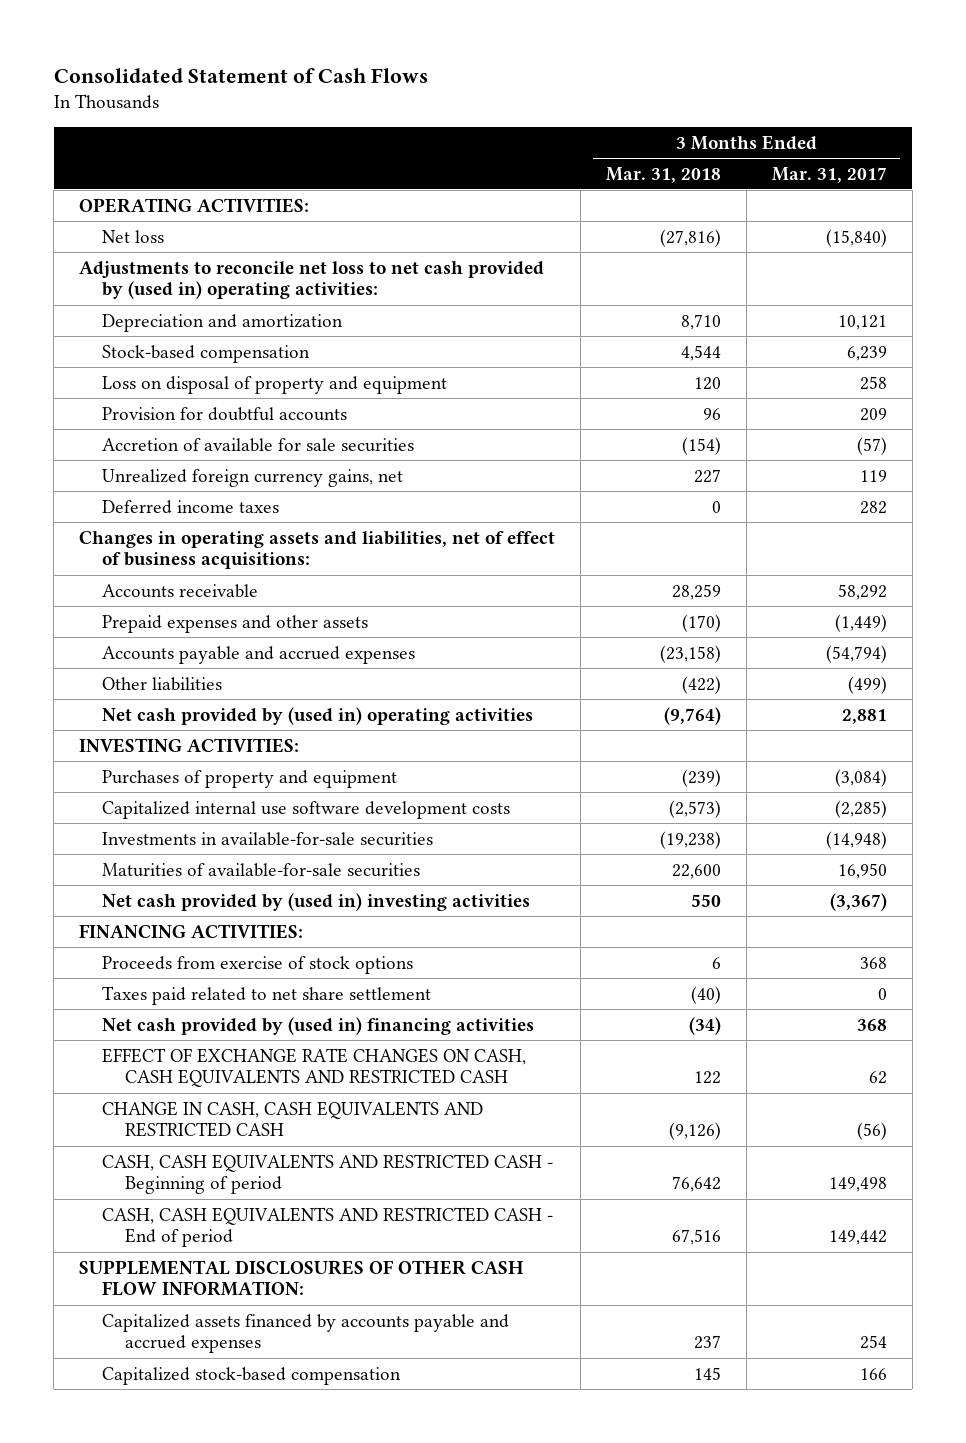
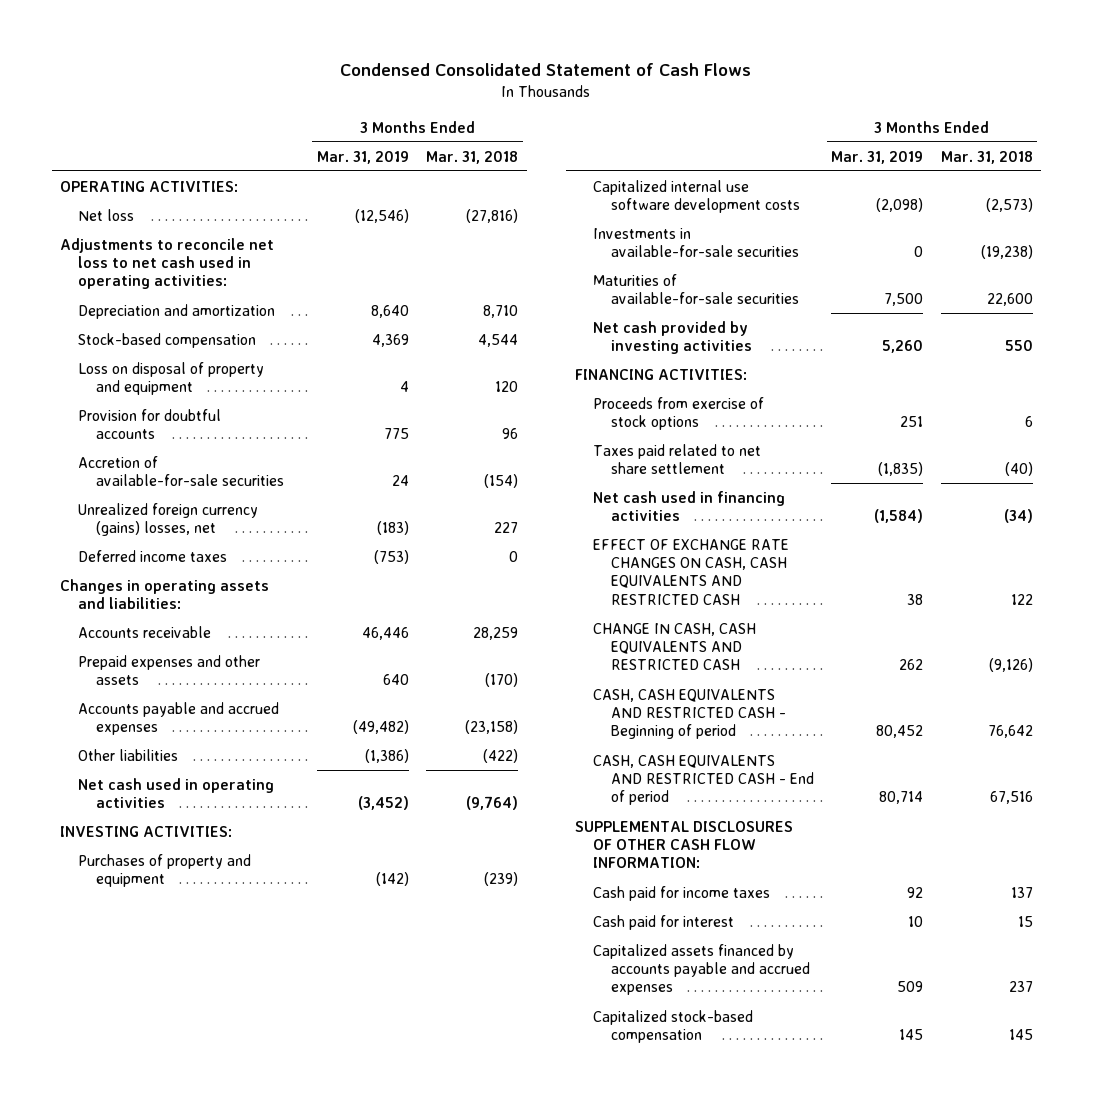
- Consolidated Statement of Cash Flows
+ Condensed Consolidated Statement of Cash Flows
- | 3 Months Ended Mar. 31, 2018 | 3 Months Ended Mar. 31, 2017
+ | 3 Months Ended Mar. 31, 2019 | 3 Months Ended Mar. 31, 2018
- Adjustments to reconcile net loss to net cash provided by (used in) operating activities:
+ Adjustments to reconcile net loss to net cash used in operating activities:
- Accretion of available for sale securities | (154) | (57)
- Unrealized foreign currency gains, net | 227 | 119
+ Accretion of available-for-sale securities | 24 | (154)
+ Unrealized foreign currency (gains) losses, net | (183) | 227
- Changes in operating assets and liabilities, net of effect of business acquisitions:
+ Changes in operating assets and liabilities:
- Net cash provided by (used in) operating activities | (9,764) | 2,881
+ Net cash used in operating activities | (3,452) | (9,764)
- Net cash provided by (used in) investing activities | 550 | (3,367)
+ Net cash provided by investing activities | 5,260 | 550
- Net cash provided by (used in) financing activities | (34) | 368
+ Net cash used in financing activities | (1,584) | (34)
+ Cash paid for income taxes | 92 | 137
+ Cash paid for interest | 10 | 15

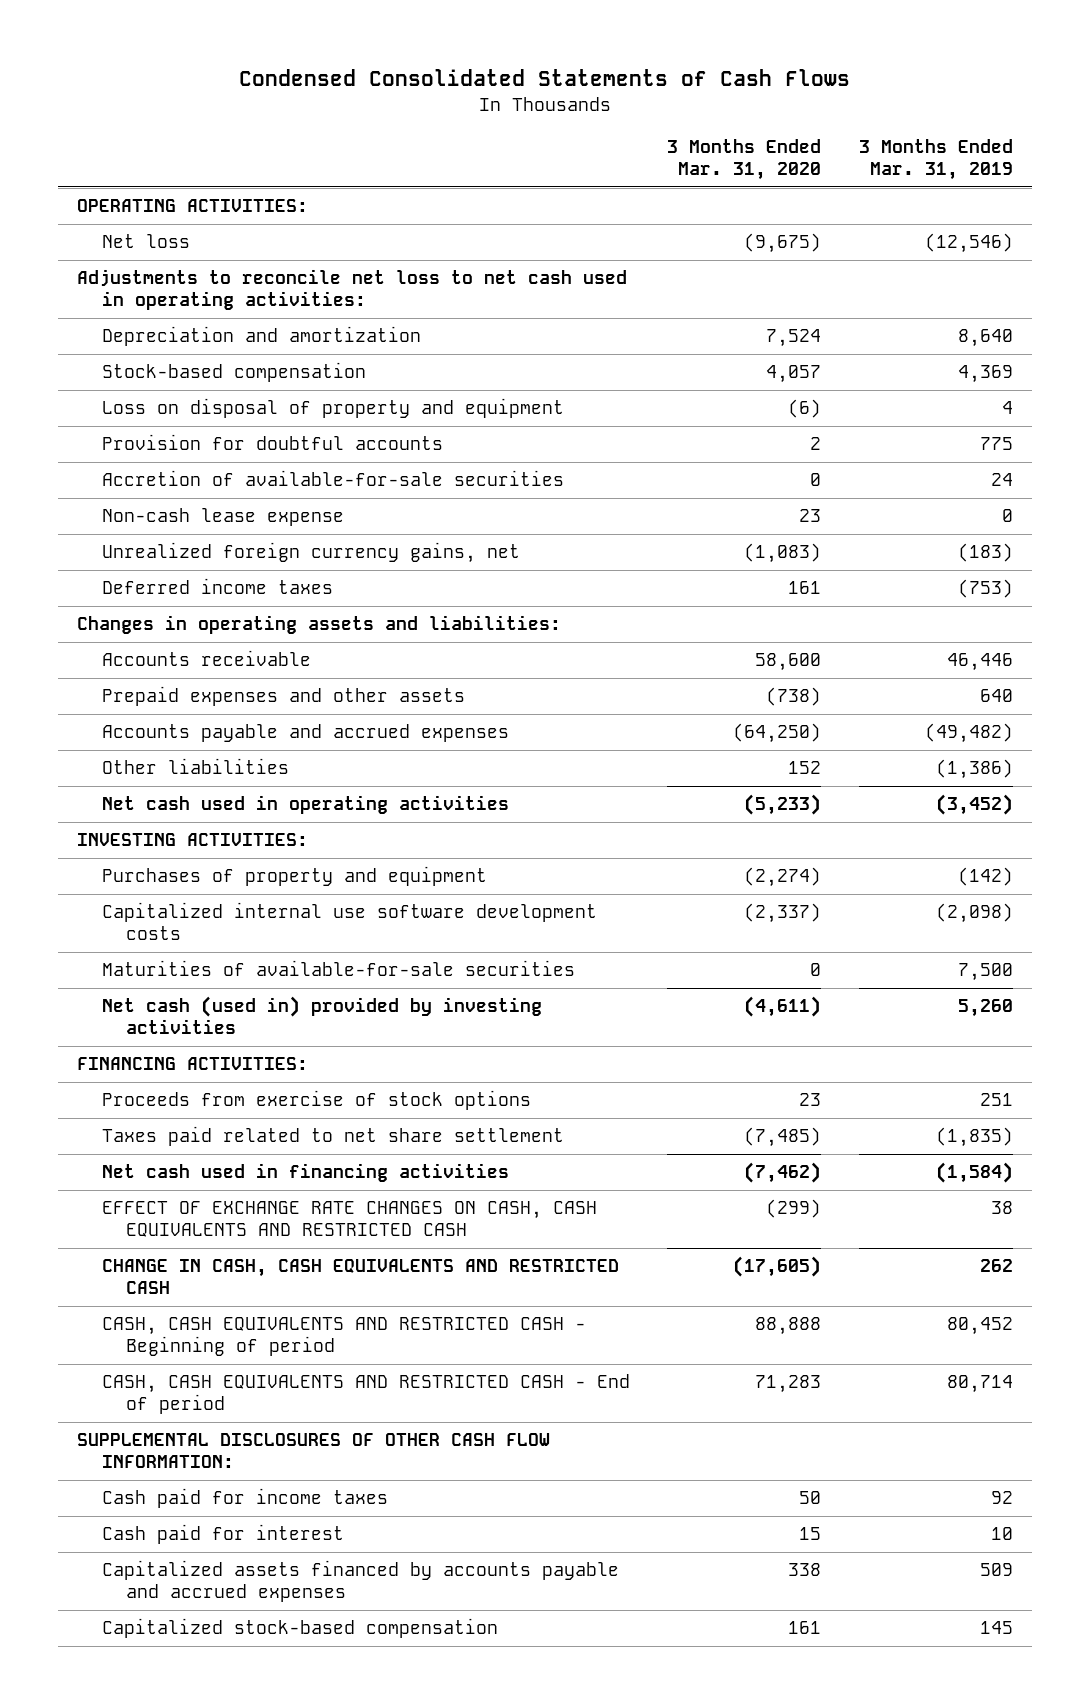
- Condensed Consolidated Statement of Cash Flows
+ Condensed Consolidated Statements of Cash Flows
- | 3 Months Ended Mar. 31, 2019 | 3 Months Ended Mar. 31, 2018
+ | 3 Months Ended Mar. 31, 2020 | 3 Months Ended Mar. 31, 2019
- Unrealized foreign currency (gains) losses, net | (183) | 227
+ Non-cash lease expense | 23 | 0
+ Unrealized foreign currency gains, net | (1,083) | (183)
- Investments in available-for-sale securities | 0 | (19,238)
- Net cash provided by investing activities | 5,260 | 550
+ Net cash (used in) provided by investing activities | (4,611) | 5,260

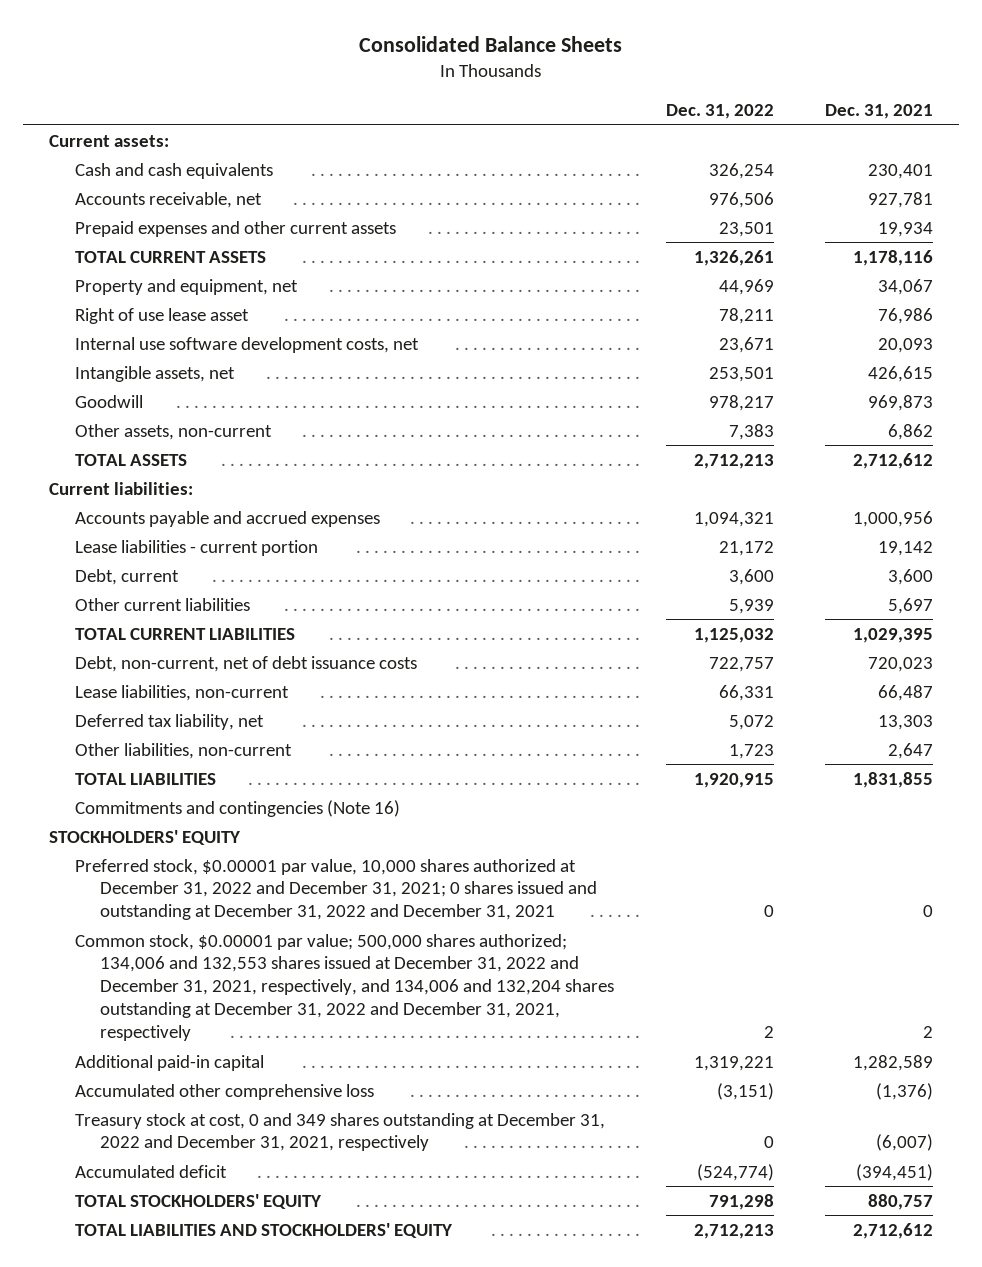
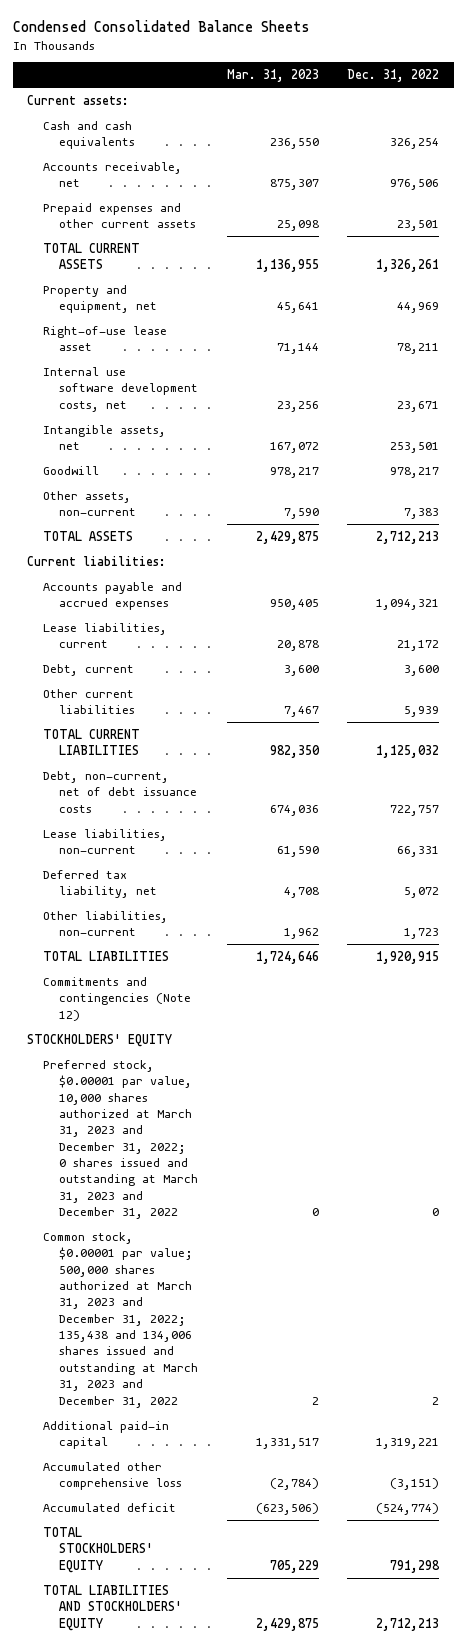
- Consolidated Balance Sheets
+ Condensed Consolidated Balance Sheets
- | Dec. 31, 2022 | Dec. 31, 2021
+ | Mar. 31, 2023 | Dec. 31, 2022
- Right of use lease asset | 78,211 | 76,986
+ Right-of-use lease asset | 71,144 | 78,211
- Lease liabilities - current portion | 21,172 | 19,142
+ Lease liabilities, current | 20,878 | 21,172
- Commitments and contingencies (Note 16)
+ Commitments and contingencies (Note 12)
- Preferred stock, $0.00001 par value, 10,000 shares authorized at December 31, 2022 and December 31, 2021; 0 shares issued and outstanding at December 31, 2022 and December 31, 2021 | 0 | 0
- Common stock, $0.00001 par value; 500,000 shares authorized; 134,006 and 132,553 shares issued at December 31, 2022 and December 31, 2021, respectively, and 134,006 and 132,204 shares outstanding at December 31, 2022 and December 31, 2021, respectively | 2 | 2
+ Preferred stock, $0.00001 par value, 10,000 shares authorized at March 31, 2023 and December 31, 2022; 0 shares issued and outstanding at March 31, 2023 and December 31, 2022 | 0 | 0
+ Common stock, $0.00001 par value; 500,000 shares authorized at March 31, 2023 and December 31, 2022; 135,438 and 134,006 shares issued and outstanding at March 31, 2023 and December 31, 2022 | 2 | 2
- Treasury stock at cost, 0 and 349 shares outstanding at December 31, 2022 and December 31, 2021, respectively | 0 | (6,007)

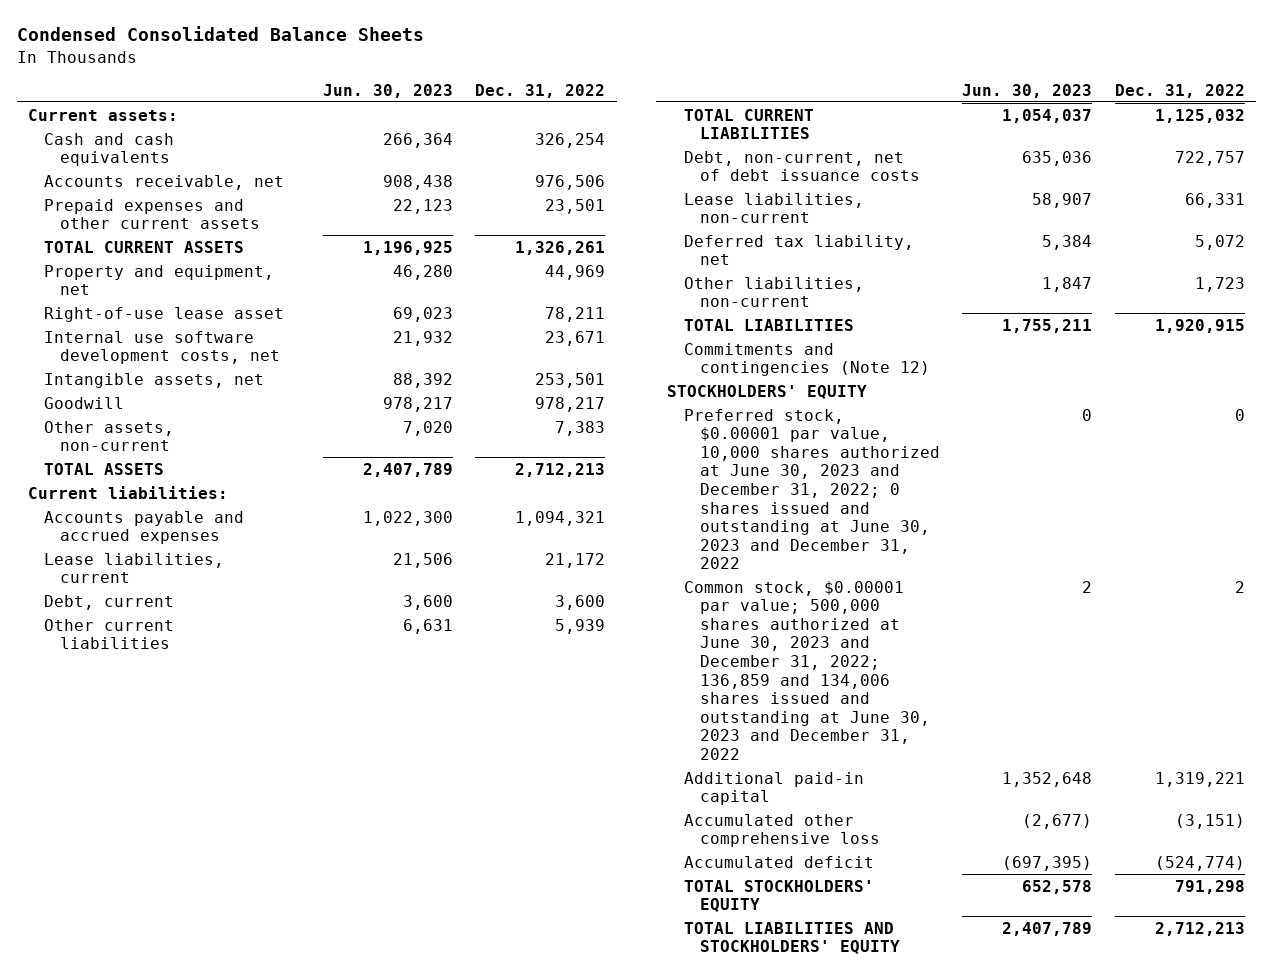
- | Mar. 31, 2023 | Dec. 31, 2022
+ | Jun. 30, 2023 | Dec. 31, 2022
- Preferred stock, $0.00001 par value, 10,000 shares authorized at March 31, 2023 and December 31, 2022; 0 shares issued and outstanding at March 31, 2023 and December 31, 2022 | 0 | 0
- Common stock, $0.00001 par value; 500,000 shares authorized at March 31, 2023 and December 31, 2022; 135,438 and 134,006 shares issued and outstanding at March 31, 2023 and December 31, 2022 | 2 | 2
+ Preferred stock, $0.00001 par value, 10,000 shares authorized at June 30, 2023 and December 31, 2022; 0 shares issued and outstanding at June 30, 2023 and December 31, 2022 | 0 | 0
+ Common stock, $0.00001 par value; 500,000 shares authorized at June 30, 2023 and December 31, 2022; 136,859 and 134,006 shares issued and outstanding at June 30, 2023 and December 31, 2022 | 2 | 2

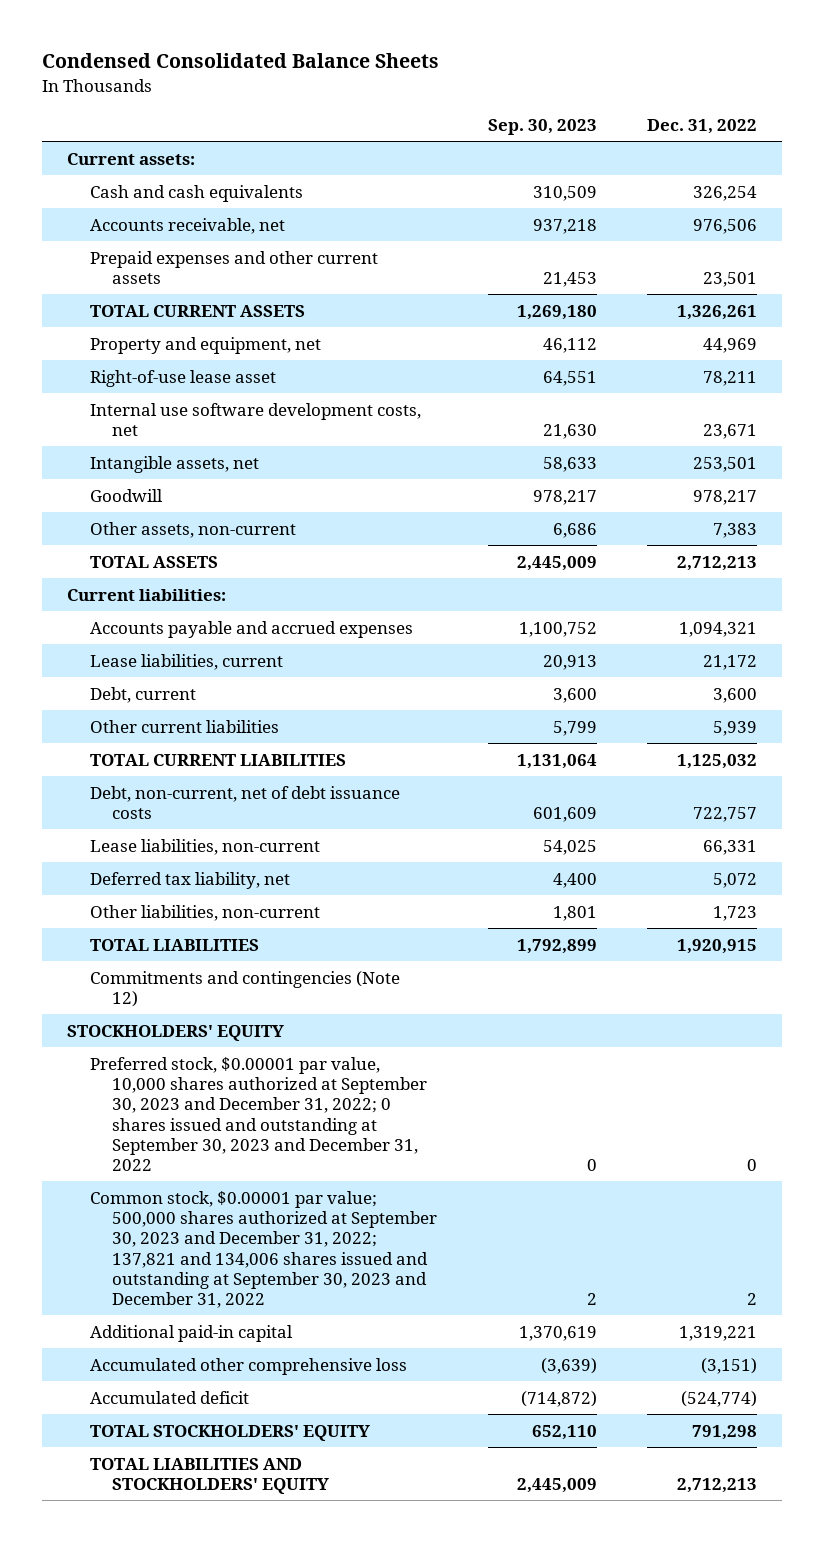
- | Jun. 30, 2023 | Dec. 31, 2022
+ | Sep. 30, 2023 | Dec. 31, 2022
- Preferred stock, $0.00001 par value, 10,000 shares authorized at June 30, 2023 and December 31, 2022; 0 shares issued and outstanding at June 30, 2023 and December 31, 2022 | 0 | 0
- Common stock, $0.00001 par value; 500,000 shares authorized at June 30, 2023 and December 31, 2022; 136,859 and 134,006 shares issued and outstanding at June 30, 2023 and December 31, 2022 | 2 | 2
+ Preferred stock, $0.00001 par value, 10,000 shares authorized at September 30, 2023 and December 31, 2022; 0 shares issued and outstanding at September 30, 2023 and December 31, 2022 | 0 | 0
+ Common stock, $0.00001 par value; 500,000 shares authorized at September 30, 2023 and December 31, 2022; 137,821 and 134,006 shares issued and outstanding at September 30, 2023 and December 31, 2022 | 2 | 2

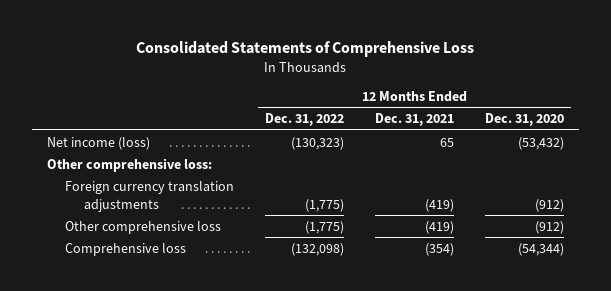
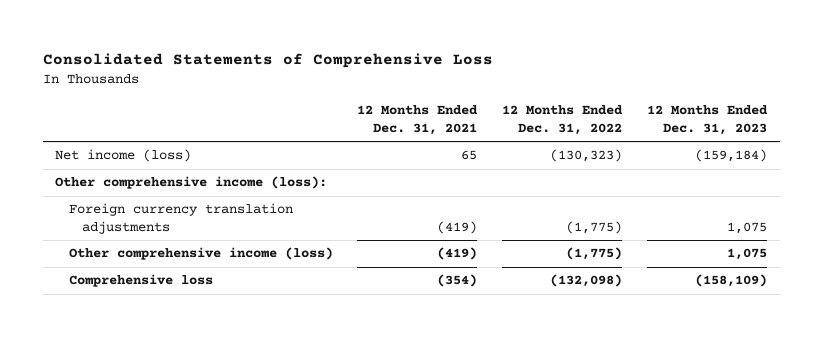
- | 12 Months Ended Dec. 31, 2022 | 12 Months Ended Dec. 31, 2021 | 12 Months Ended Dec. 31, 2020
+ | 12 Months Ended Dec. 31, 2021 | 12 Months Ended Dec. 31, 2022 | 12 Months Ended Dec. 31, 2023
- Other comprehensive loss:
+ Other comprehensive income (loss):
- Other comprehensive loss | (1,775) | (419) | (912)
+ Other comprehensive income (loss) | (419) | (1,775) | 1,075

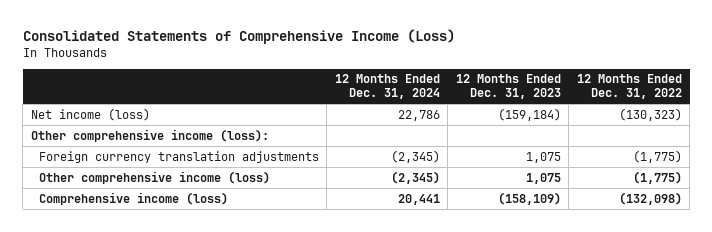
- Consolidated Statements of Comprehensive Loss
+ Consolidated Statements of Comprehensive Income (Loss)
- | 12 Months Ended Dec. 31, 2021 | 12 Months Ended Dec. 31, 2022 | 12 Months Ended Dec. 31, 2023
+ | 12 Months Ended Dec. 31, 2024 | 12 Months Ended Dec. 31, 2023 | 12 Months Ended Dec. 31, 2022
- Comprehensive loss | (354) | (132,098) | (158,109)
+ Comprehensive income (loss) | 20,441 | (158,109) | (132,098)

